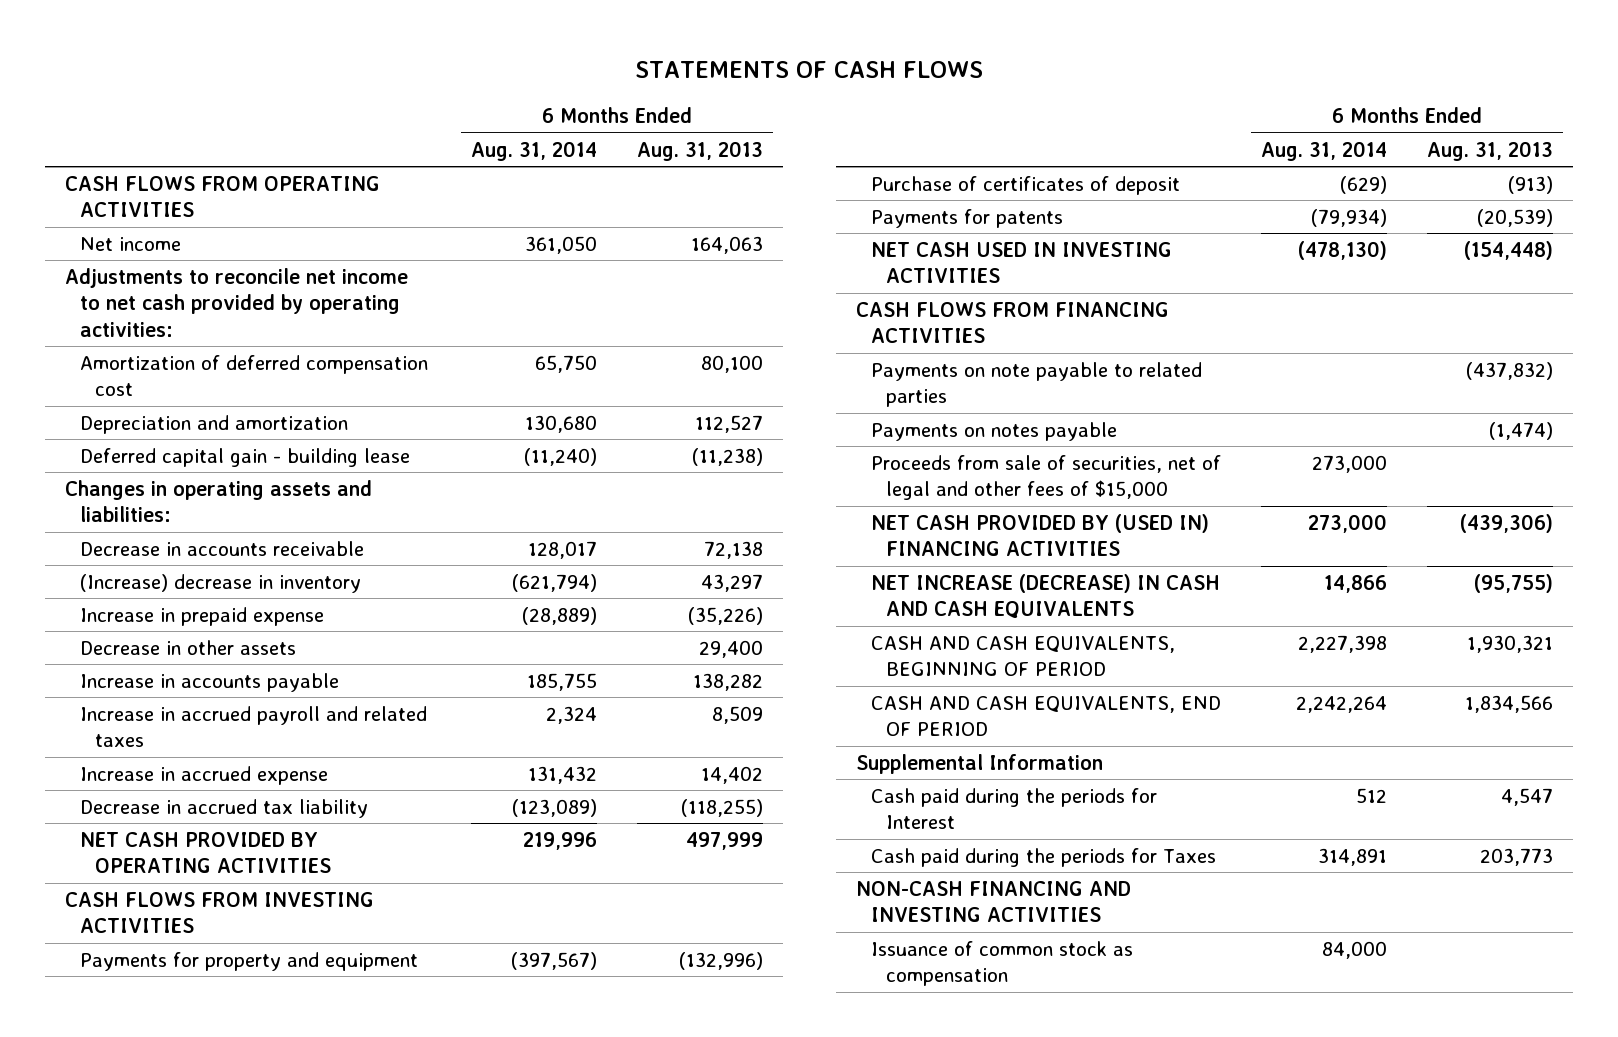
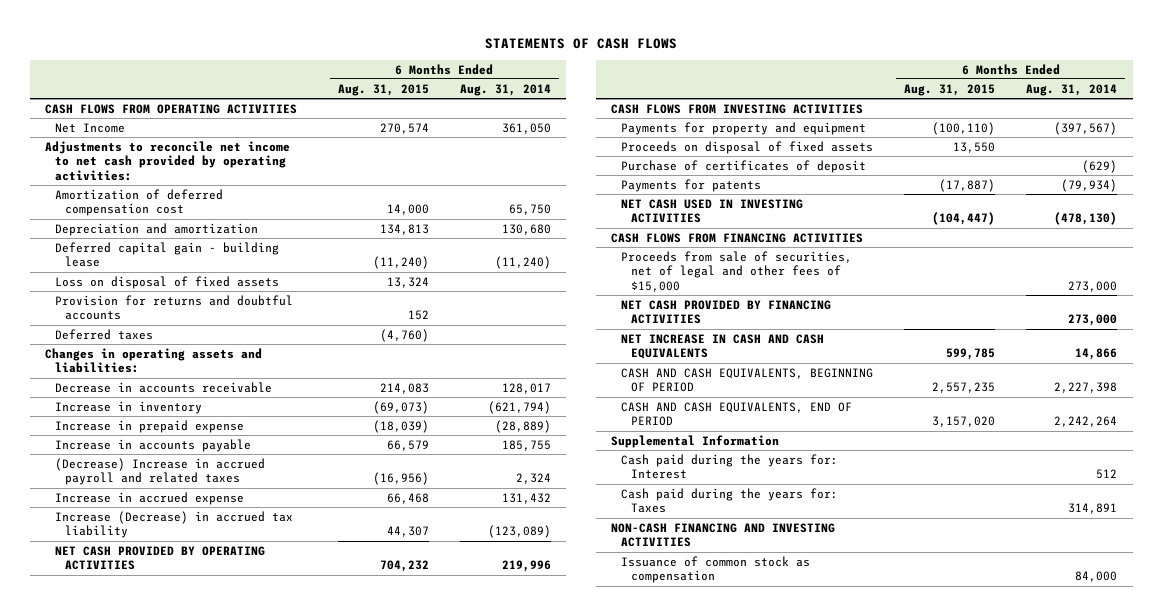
- | 6 Months Ended Aug. 31, 2014 | 6 Months Ended Aug. 31, 2013
+ | 6 Months Ended Aug. 31, 2015 | 6 Months Ended Aug. 31, 2014
- Net income | 361,050 | 164,063
+ Net Income | 270,574 | 361,050
+ Loss on disposal of fixed assets | 13,324 |
+ Provision for returns and doubtful accounts | 152 |
+ Deferred taxes | (4,760) |
- (Increase) decrease in inventory | (621,794) | 43,297
+ Increase in inventory | (69,073) | (621,794)
- Decrease in other assets | | 29,400
- Increase in accrued payroll and related taxes | 2,324 | 8,509
+ (Decrease) Increase in accrued payroll and related taxes | (16,956) | 2,324
- Decrease in accrued tax liability | (123,089) | (118,255)
+ Increase (Decrease) in accrued tax liability | 44,307 | (123,089)
+ Proceeds on disposal of fixed assets | 13,550 |
- Payments on note payable to related parties | | (437,832)
- Payments on notes payable | | (1,474)
- NET CASH PROVIDED BY (USED IN) FINANCING ACTIVITIES | 273,000 | (439,306)
- NET INCREASE (DECREASE) IN CASH AND CASH EQUIVALENTS | 14,866 | (95,755)
+ NET CASH PROVIDED BY FINANCING ACTIVITIES | | 273,000
+ NET INCREASE IN CASH AND CASH EQUIVALENTS | 599,785 | 14,866
- Cash paid during the periods for Interest | 512 | 4,547
- Cash paid during the periods for Taxes | 314,891 | 203,773
+ Cash paid during the years for: Interest | | 512
+ Cash paid during the years for: Taxes | | 314,891

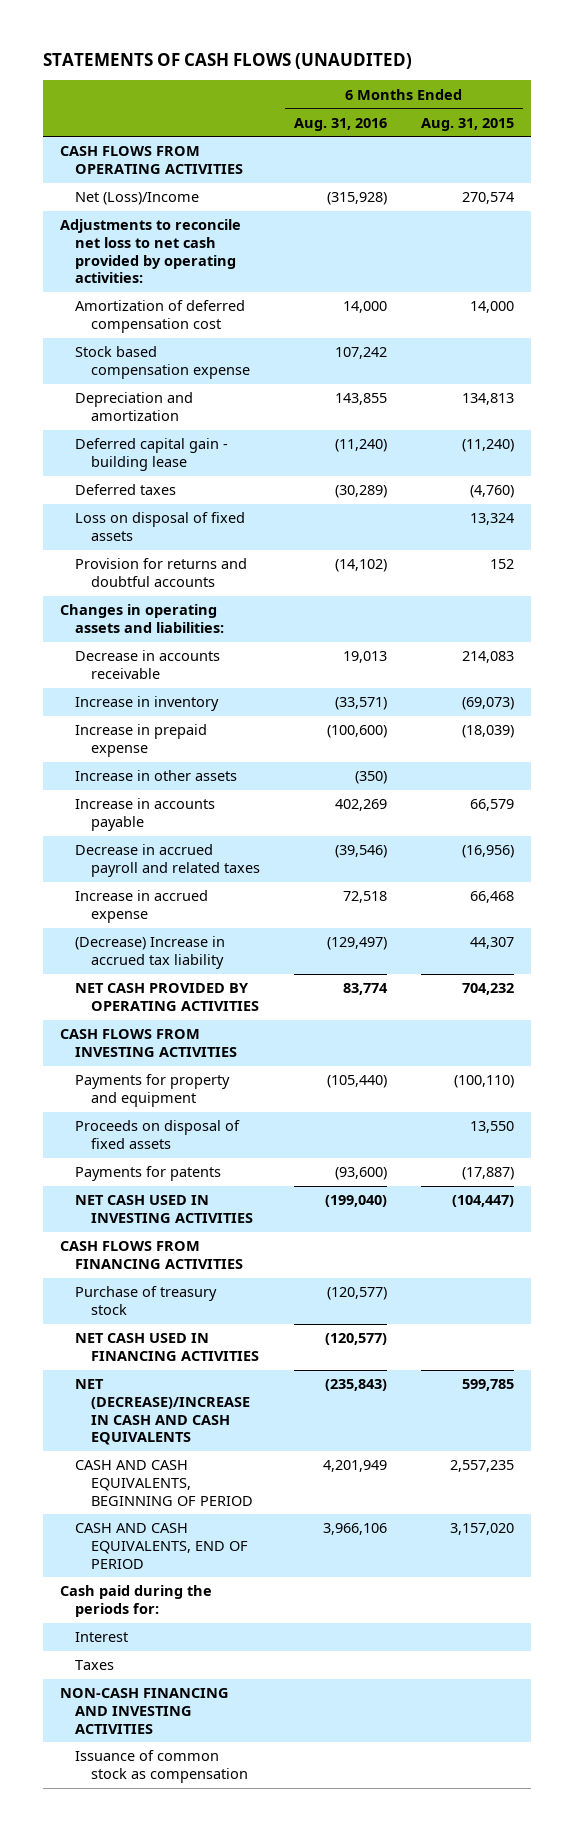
- STATEMENTS OF CASH FLOWS
+ STATEMENTS OF CASH FLOWS (UNAUDITED)
- | 6 Months Ended Aug. 31, 2015 | 6 Months Ended Aug. 31, 2014
+ | 6 Months Ended Aug. 31, 2016 | 6 Months Ended Aug. 31, 2015
- Net Income | 270,574 | 361,050
- Adjustments to reconcile net income to net cash provided by operating activities:
+ Net (Loss)/Income | (315,928) | 270,574
+ Adjustments to reconcile net loss to net cash provided by operating activities:
+ Stock based compensation expense | 107,242 |
moved up: Deferred taxes | (30,289) | (4,760)
+ Increase in other assets | (350) |
- (Decrease) Increase in accrued payroll and related taxes | (16,956) | 2,324
+ Decrease in accrued payroll and related taxes | (39,546) | (16,956)
- Increase (Decrease) in accrued tax liability | 44,307 | (123,089)
+ (Decrease) Increase in accrued tax liability | (129,497) | 44,307
- Purchase of certificates of deposit | | (629)
- Proceeds from sale of securities, net of legal and other fees of $15,000 | | 273,000
- NET CASH PROVIDED BY FINANCING ACTIVITIES | | 273,000
- NET INCREASE IN CASH AND CASH EQUIVALENTS | 599,785 | 14,866
+ Purchase of treasury stock | (120,577) |
+ NET CASH USED IN FINANCING ACTIVITIES | (120,577) |
+ NET (DECREASE)/INCREASE IN CASH AND CASH EQUIVALENTS | (235,843) | 599,785
- Supplemental Information
- Cash paid during the years for: Interest | | 512
- Cash paid during the years for: Taxes | | 314,891
+ Cash paid during the periods for:
+ Interest
+ Taxes

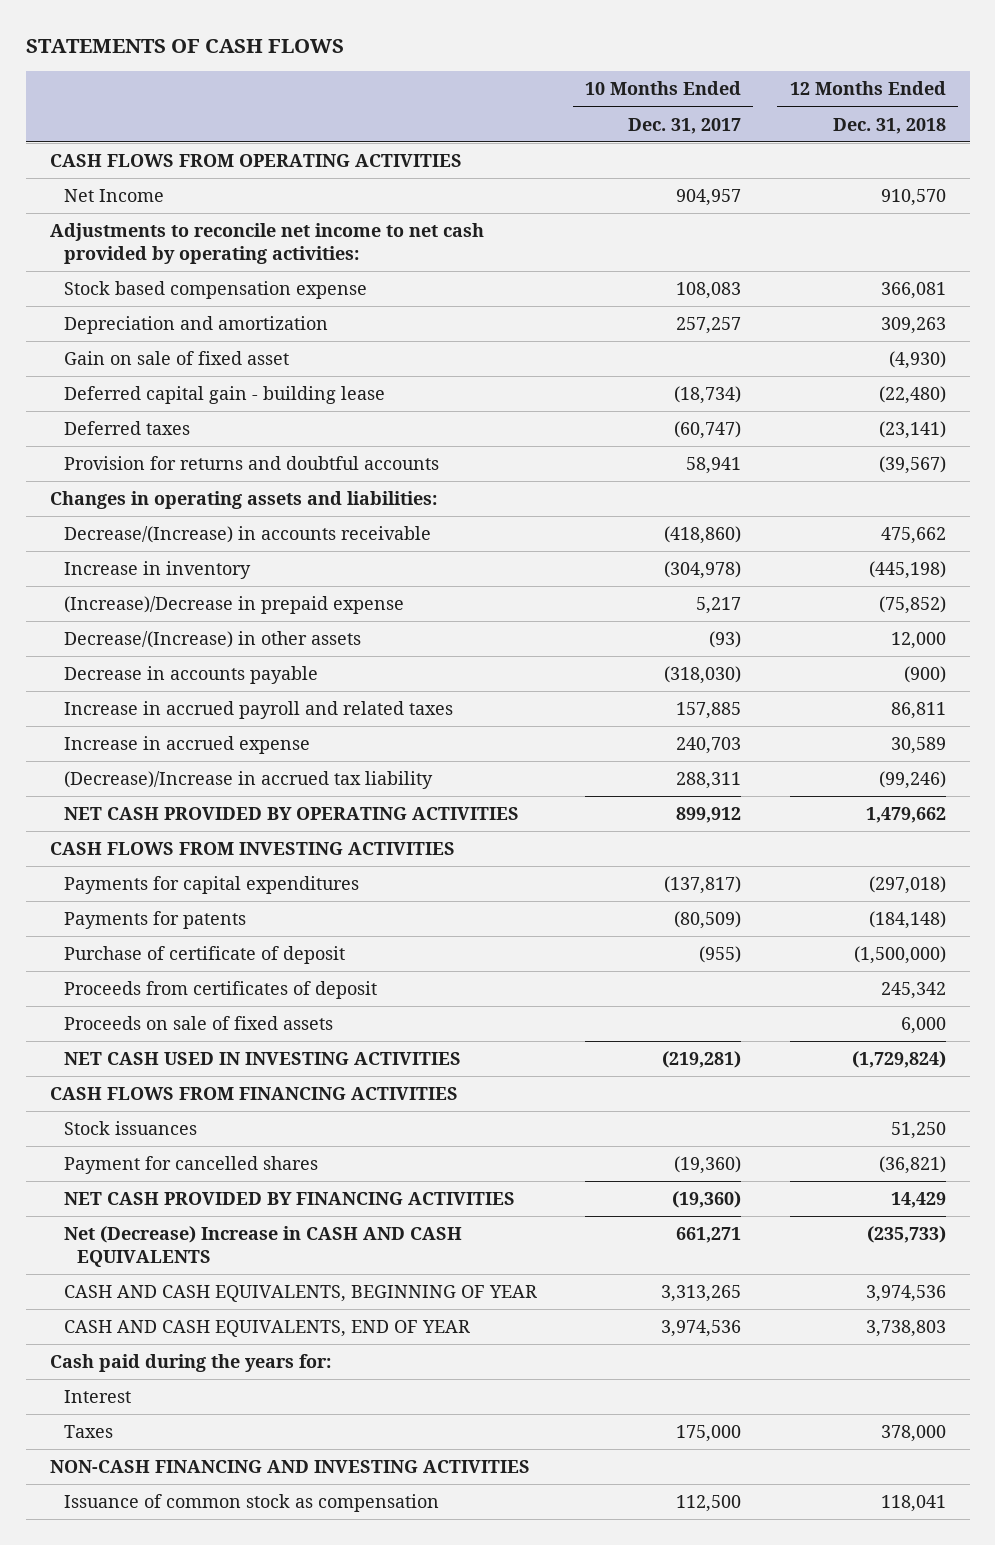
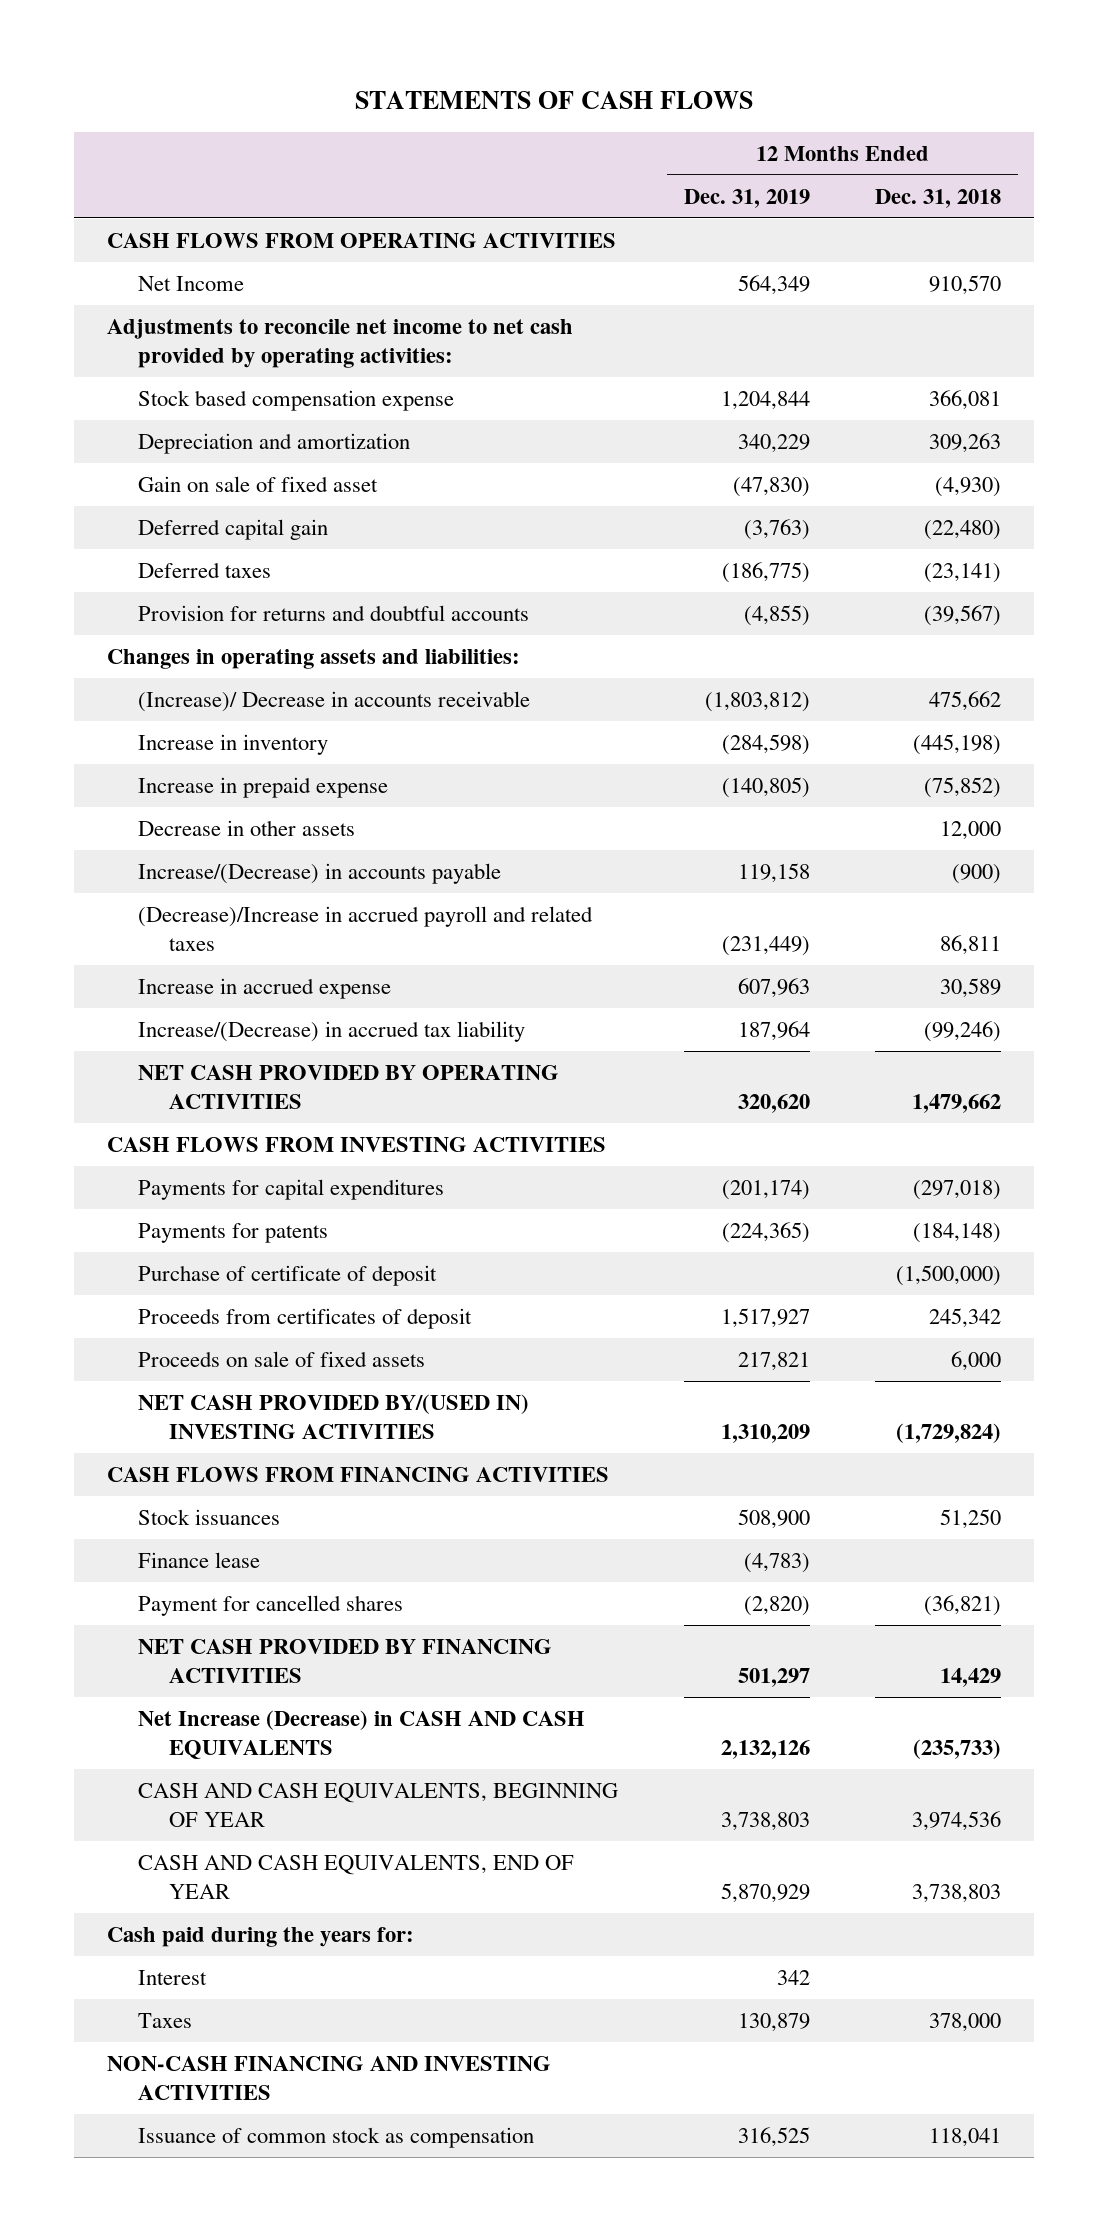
- | 10 Months Ended Dec. 31, 2017 | 12 Months Ended Dec. 31, 2018
+ | 12 Months Ended Dec. 31, 2019 | 12 Months Ended Dec. 31, 2018
- Deferred capital gain - building lease | (18,734) | (22,480)
+ Deferred capital gain | (3,763) | (22,480)
- Decrease/(Increase) in accounts receivable | (418,860) | 475,662
+ (Increase)/ Decrease in accounts receivable | (1,803,812) | 475,662
- (Increase)/Decrease in prepaid expense | 5,217 | (75,852)
- Decrease/(Increase) in other assets | (93) | 12,000
- Decrease in accounts payable | (318,030) | (900)
- Increase in accrued payroll and related taxes | 157,885 | 86,811
+ Increase in prepaid expense | (140,805) | (75,852)
+ Decrease in other assets | | 12,000
+ Increase/(Decrease) in accounts payable | 119,158 | (900)
+ (Decrease)/Increase in accrued payroll and related taxes | (231,449) | 86,811
- (Decrease)/Increase in accrued tax liability | 288,311 | (99,246)
+ Increase/(Decrease) in accrued tax liability | 187,964 | (99,246)
- NET CASH USED IN INVESTING ACTIVITIES | (219,281) | (1,729,824)
+ NET CASH PROVIDED BY/(USED IN) INVESTING ACTIVITIES | 1,310,209 | (1,729,824)
+ Finance lease | (4,783) |
- Net (Decrease) Increase in CASH AND CASH EQUIVALENTS | 661,271 | (235,733)
+ Net Increase (Decrease) in CASH AND CASH EQUIVALENTS | 2,132,126 | (235,733)

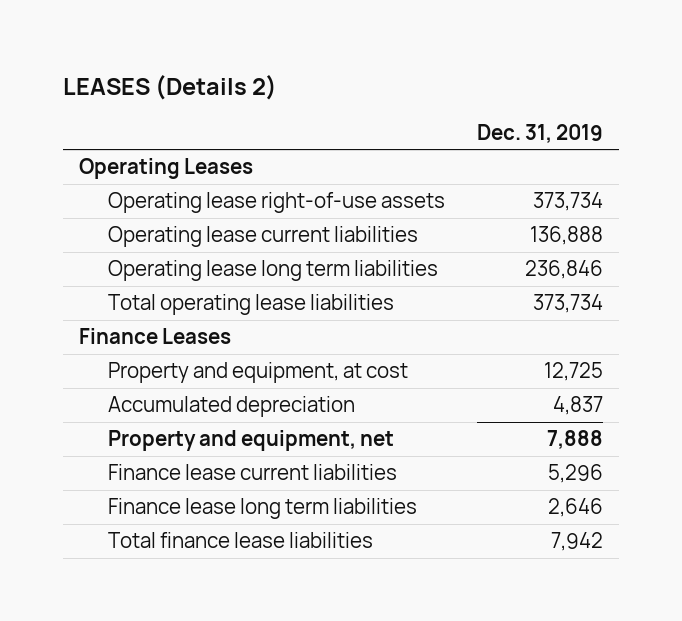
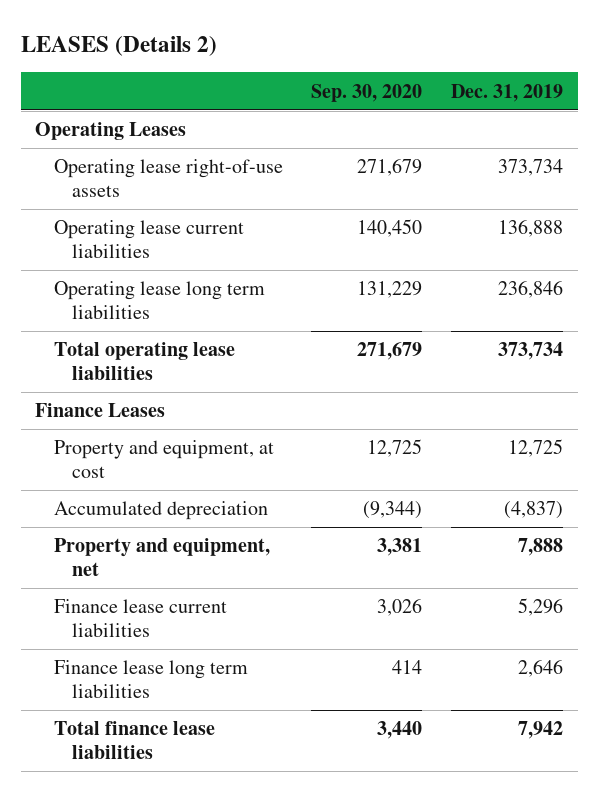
- | Dec. 31, 2019
+ | Sep. 30, 2020 | Dec. 31, 2019
- Accumulated depreciation | 4,837
+ Accumulated depreciation | (9,344) | (4,837)

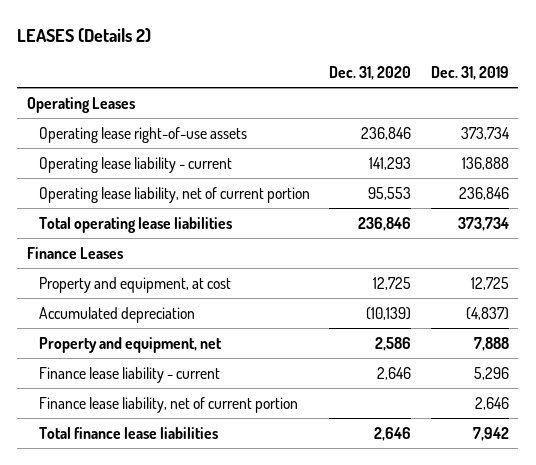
- | Sep. 30, 2020 | Dec. 31, 2019
+ | Dec. 31, 2020 | Dec. 31, 2019
- Operating lease current liabilities | 140,450 | 136,888
- Operating lease long term liabilities | 131,229 | 236,846
+ Operating lease liability - current | 141,293 | 136,888
+ Operating lease liability, net of current portion | 95,553 | 236,846
- Finance lease current liabilities | 3,026 | 5,296
- Finance lease long term liabilities | 414 | 2,646
+ Finance lease liability - current | 2,646 | 5,296
+ Finance lease liability, net of current portion | | 2,646

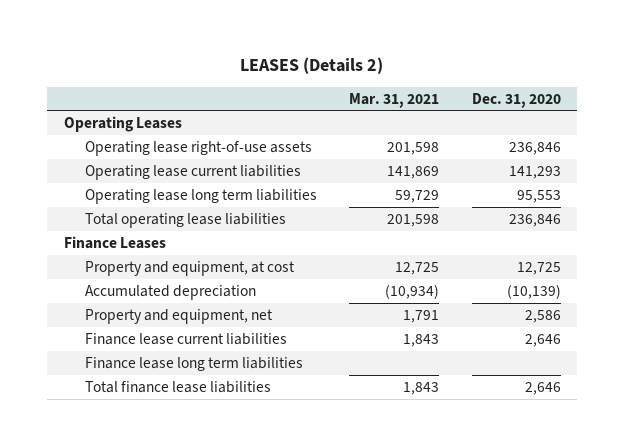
- | Dec. 31, 2020 | Dec. 31, 2019
+ | Mar. 31, 2021 | Dec. 31, 2020
- Operating lease liability - current | 141,293 | 136,888
- Operating lease liability, net of current portion | 95,553 | 236,846
+ Operating lease current liabilities | 141,869 | 141,293
+ Operating lease long term liabilities | 59,729 | 95,553
- Finance lease liability - current | 2,646 | 5,296
- Finance lease liability, net of current portion | | 2,646
+ Finance lease current liabilities | 1,843 | 2,646
+ Finance lease long term liabilities

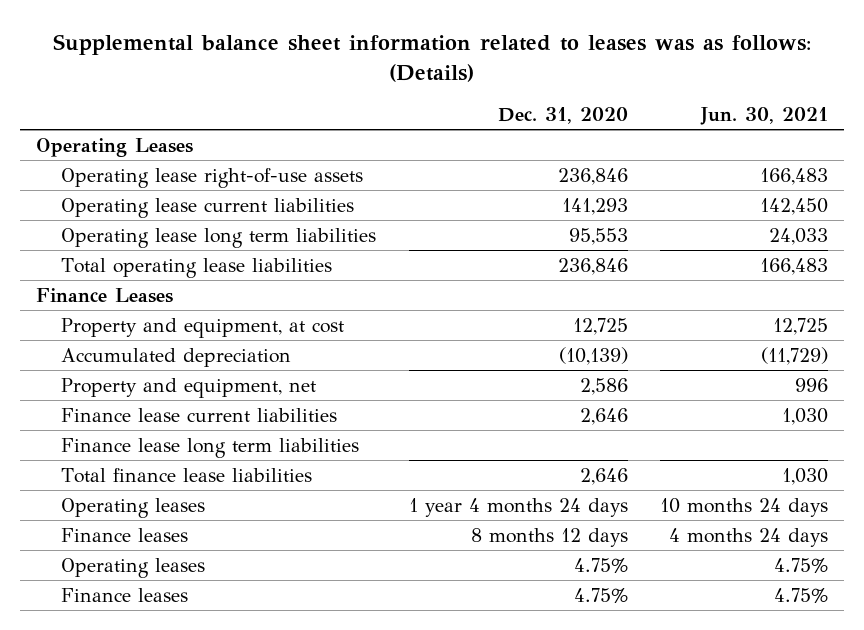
- LEASES (Details 2)
+ Supplemental balance sheet information related to leases was as follows: (Details)
- | Mar. 31, 2021 | Dec. 31, 2020
+ | Dec. 31, 2020 | Jun. 30, 2021
+ Operating leases | 1 year 4 months 24 days | 10 months 24 days
+ Finance leases | 8 months 12 days | 4 months 24 days
+ Operating leases | 4.75% | 4.75%
+ Finance leases | 4.75% | 4.75%

